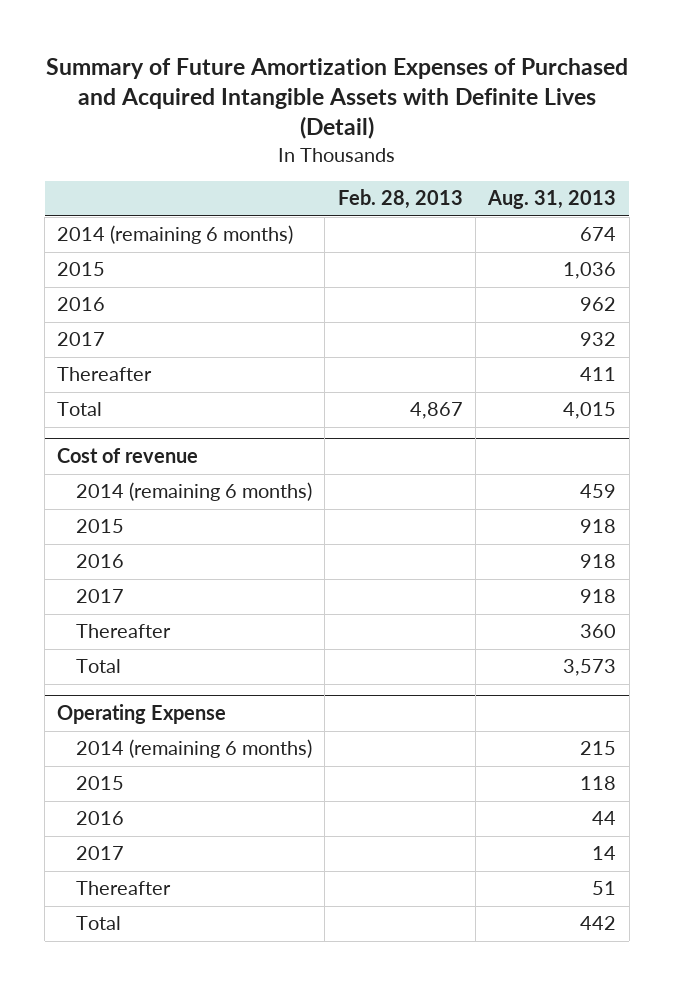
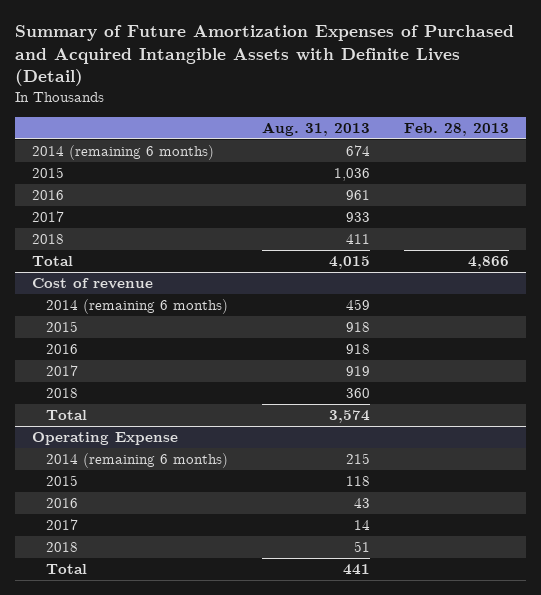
- | Feb. 28, 2013 | Aug. 31, 2013
+ | Aug. 31, 2013 | Feb. 28, 2013
- 2016 | | 962
- 2017 | | 932
- Thereafter | | 411
- Total | 4,867 | 4,015
+ 2016 | 961 |
+ 2017 | 933 |
+ 2018 | 411 |
+ Total | 4,015 | 4,866
@ Cost of revenue
- 2017 | | 918
- Thereafter | | 360
- Total | | 3,573
+ 2017 | 919 |
+ 2018 | 360 |
+ Total | 3,574 |
@ Operating Expense
- 2016 | | 44
+ 2016 | 43 |
- Thereafter | | 51
- Total | | 442
+ 2018 | 51 |
+ Total | 441 |

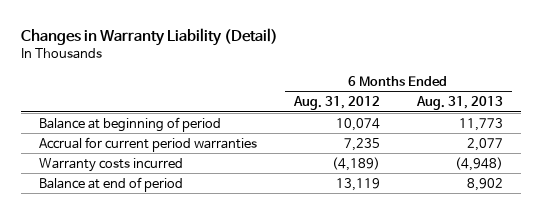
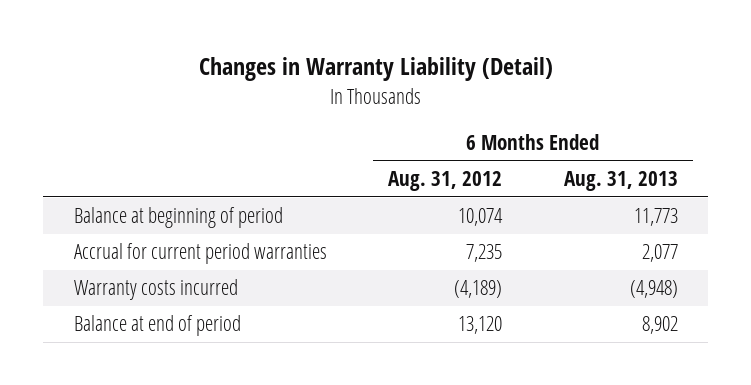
- Balance at end of period | 13,119 | 8,902
+ Balance at end of period | 13,120 | 8,902

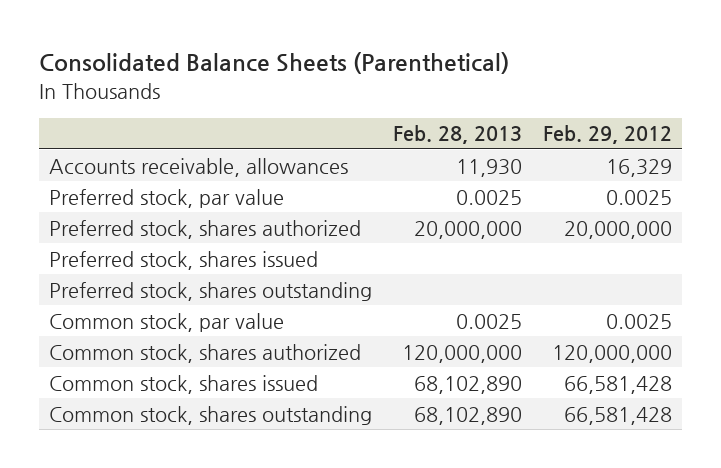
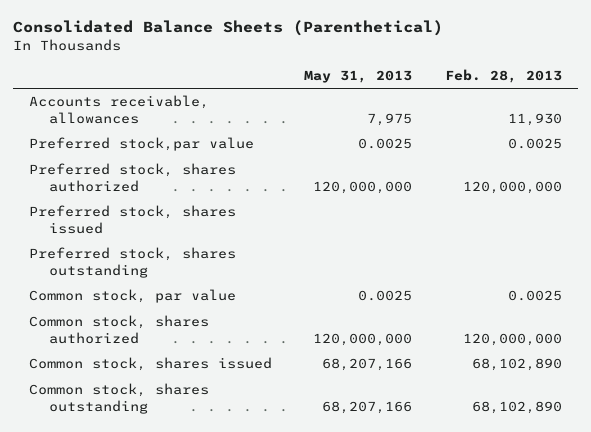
- | Feb. 28, 2013 | Feb. 29, 2012
+ | May 31, 2013 | Feb. 28, 2013
- Preferred stock, par value | 0.0025 | 0.0025
- Preferred stock, shares authorized | 20,000,000 | 20,000,000
+ Preferred stock,par value | 0.0025 | 0.0025
+ Preferred stock, shares authorized | 120,000,000 | 120,000,000

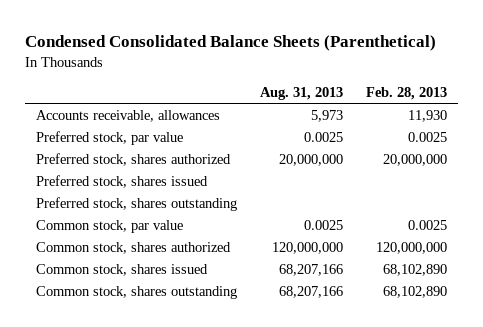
- Consolidated Balance Sheets (Parenthetical)
+ Condensed Consolidated Balance Sheets (Parenthetical)
- | May 31, 2013 | Feb. 28, 2013
+ | Aug. 31, 2013 | Feb. 28, 2013
- Preferred stock,par value | 0.0025 | 0.0025
- Preferred stock, shares authorized | 120,000,000 | 120,000,000
+ Preferred stock, par value | 0.0025 | 0.0025
+ Preferred stock, shares authorized | 20,000,000 | 20,000,000

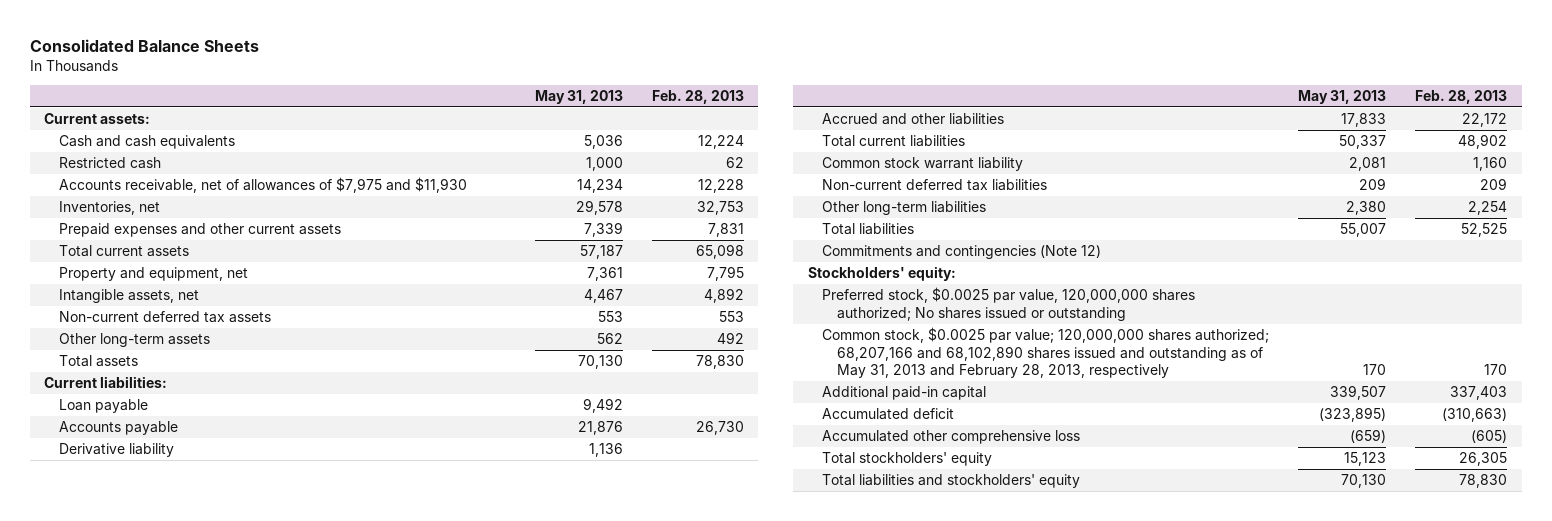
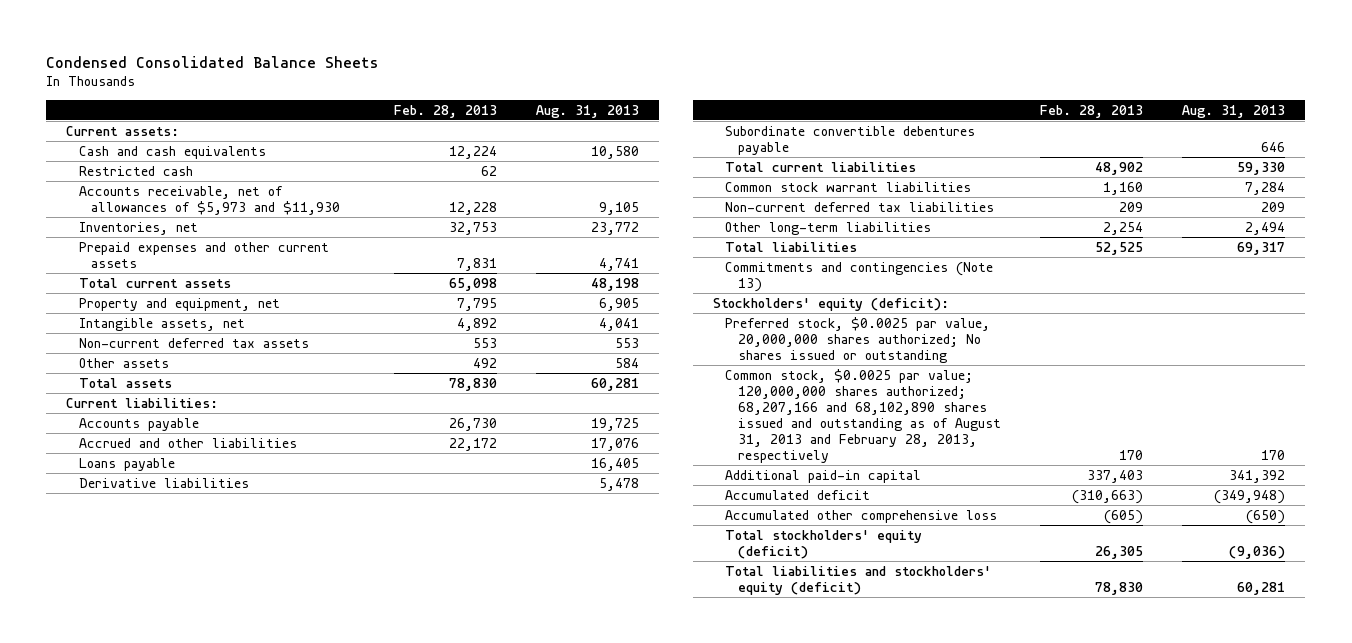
- Consolidated Balance Sheets
+ Condensed Consolidated Balance Sheets
- | May 31, 2013 | Feb. 28, 2013
+ | Feb. 28, 2013 | Aug. 31, 2013
- Accounts receivable, net of allowances of $7,975 and $11,930 | 14,234 | 12,228
+ Accounts receivable, net of allowances of $5,973 and $11,930 | 12,228 | 9,105
- Other long-term assets | 562 | 492
+ Other assets | 492 | 584
- Loan payable | 9,492 |
- Derivative liability | 1,136 |
+ Loans payable | | 16,405
+ Derivative liabilities | | 5,478
+ Subordinate convertible debentures payable | | 646
- Common stock warrant liability | 2,081 | 1,160
+ Common stock warrant liabilities | 1,160 | 7,284
- Commitments and contingencies (Note 12)
- Stockholders' equity:
- Preferred stock, $0.0025 par value, 120,000,000 shares authorized; No shares issued or outstanding
- Common stock, $0.0025 par value; 120,000,000 shares authorized; 68,207,166 and 68,102,890 shares issued and outstanding as of May 31, 2013 and February 28, 2013, respectively | 170 | 170
+ Commitments and contingencies (Note 13)
+ Stockholders' equity (deficit):
+ Preferred stock, $0.0025 par value, 20,000,000 shares authorized; No shares issued or outstanding
+ Common stock, $0.0025 par value; 120,000,000 shares authorized; 68,207,166 and 68,102,890 shares issued and outstanding as of August 31, 2013 and February 28, 2013, respectively | 170 | 170
- Total stockholders' equity | 15,123 | 26,305
- Total liabilities and stockholders' equity | 70,130 | 78,830
+ Total stockholders' equity (deficit) | 26,305 | (9,036)
+ Total liabilities and stockholders' equity (deficit) | 78,830 | 60,281

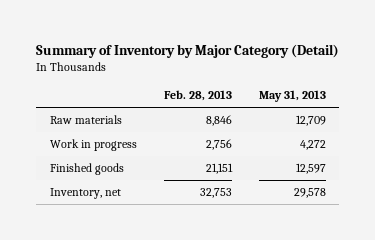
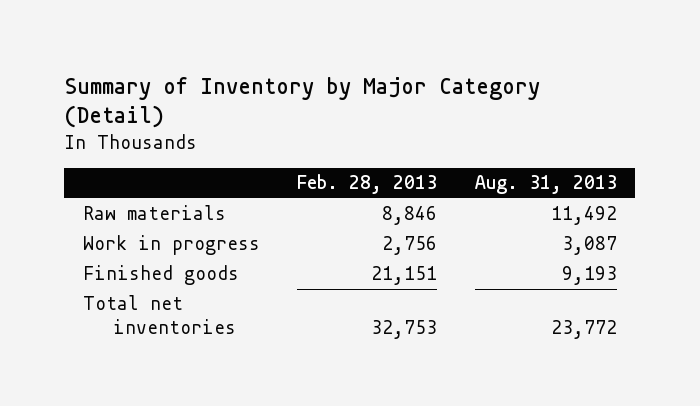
- | Feb. 28, 2013 | May 31, 2013
+ | Feb. 28, 2013 | Aug. 31, 2013
- Inventory, net | 32,753 | 29,578
+ Total net inventories | 32,753 | 23,772

